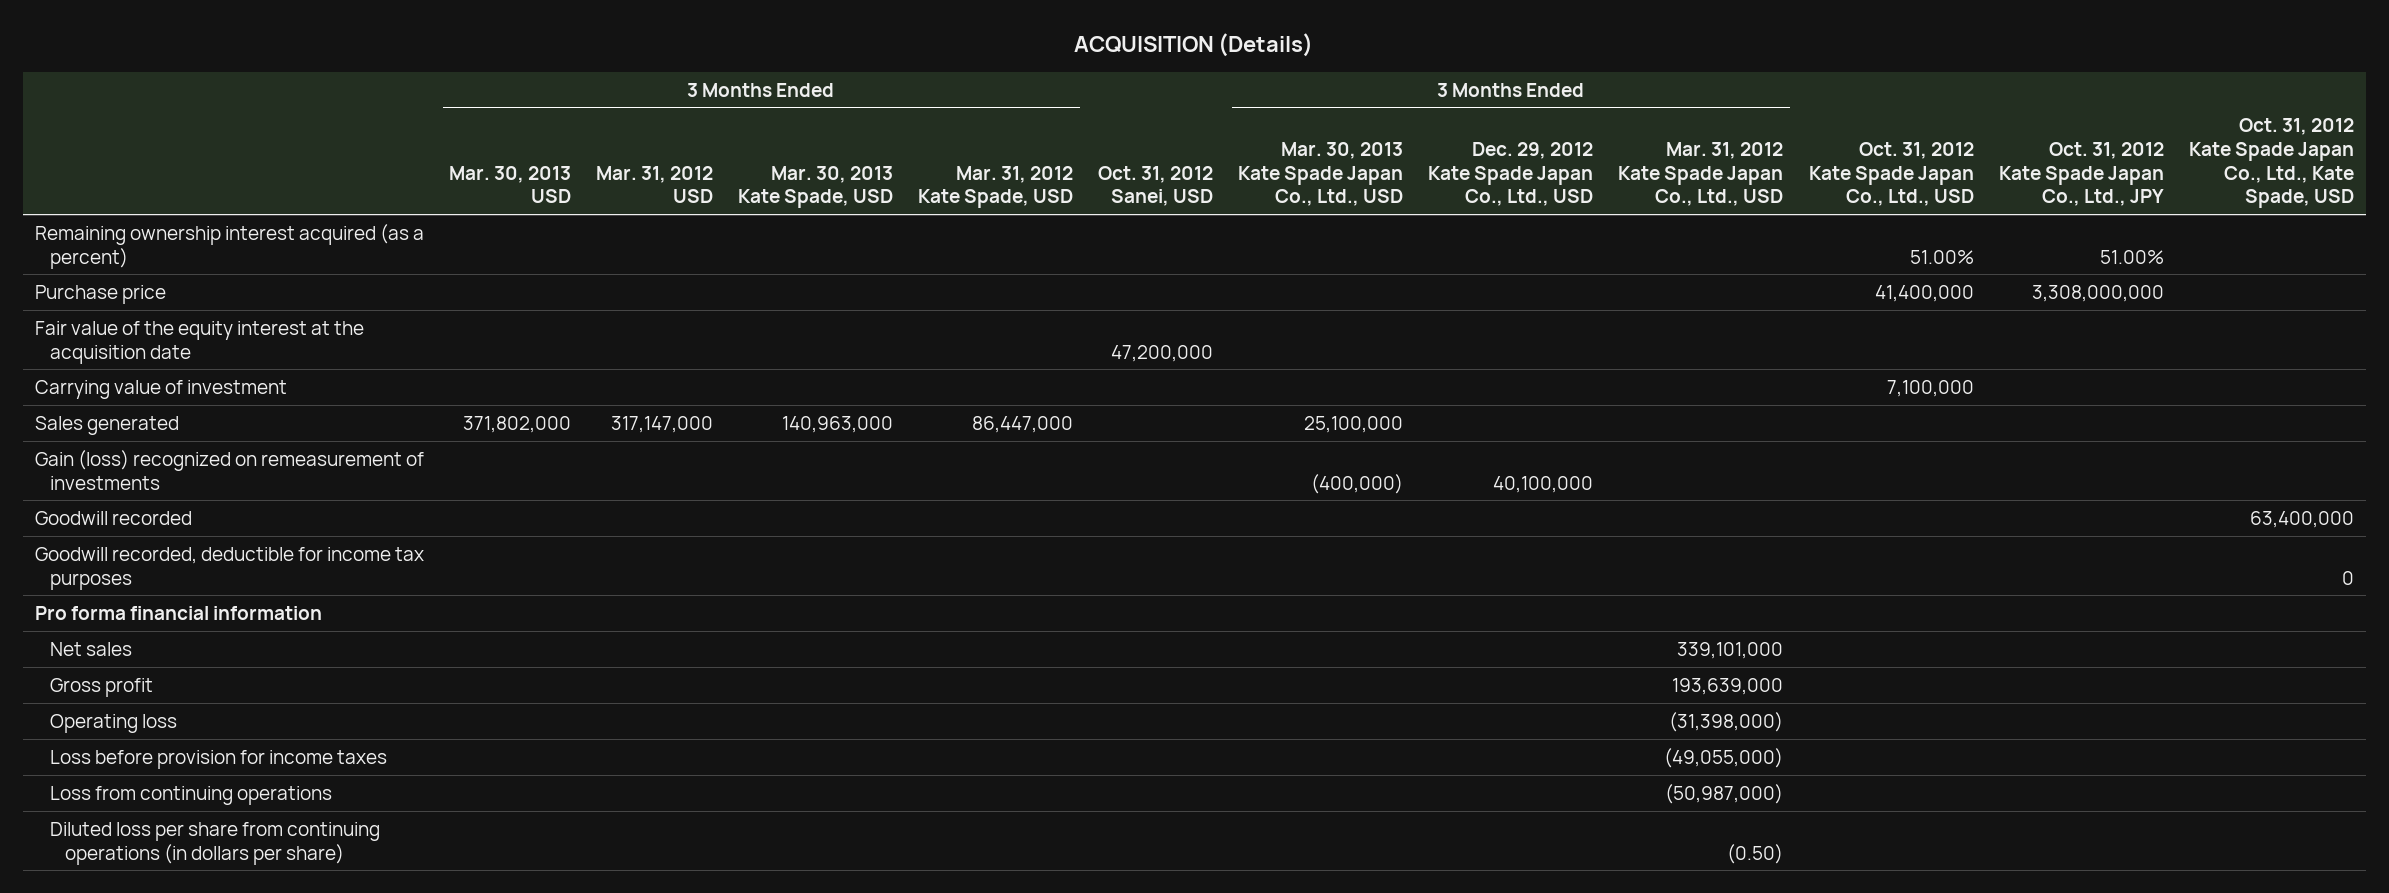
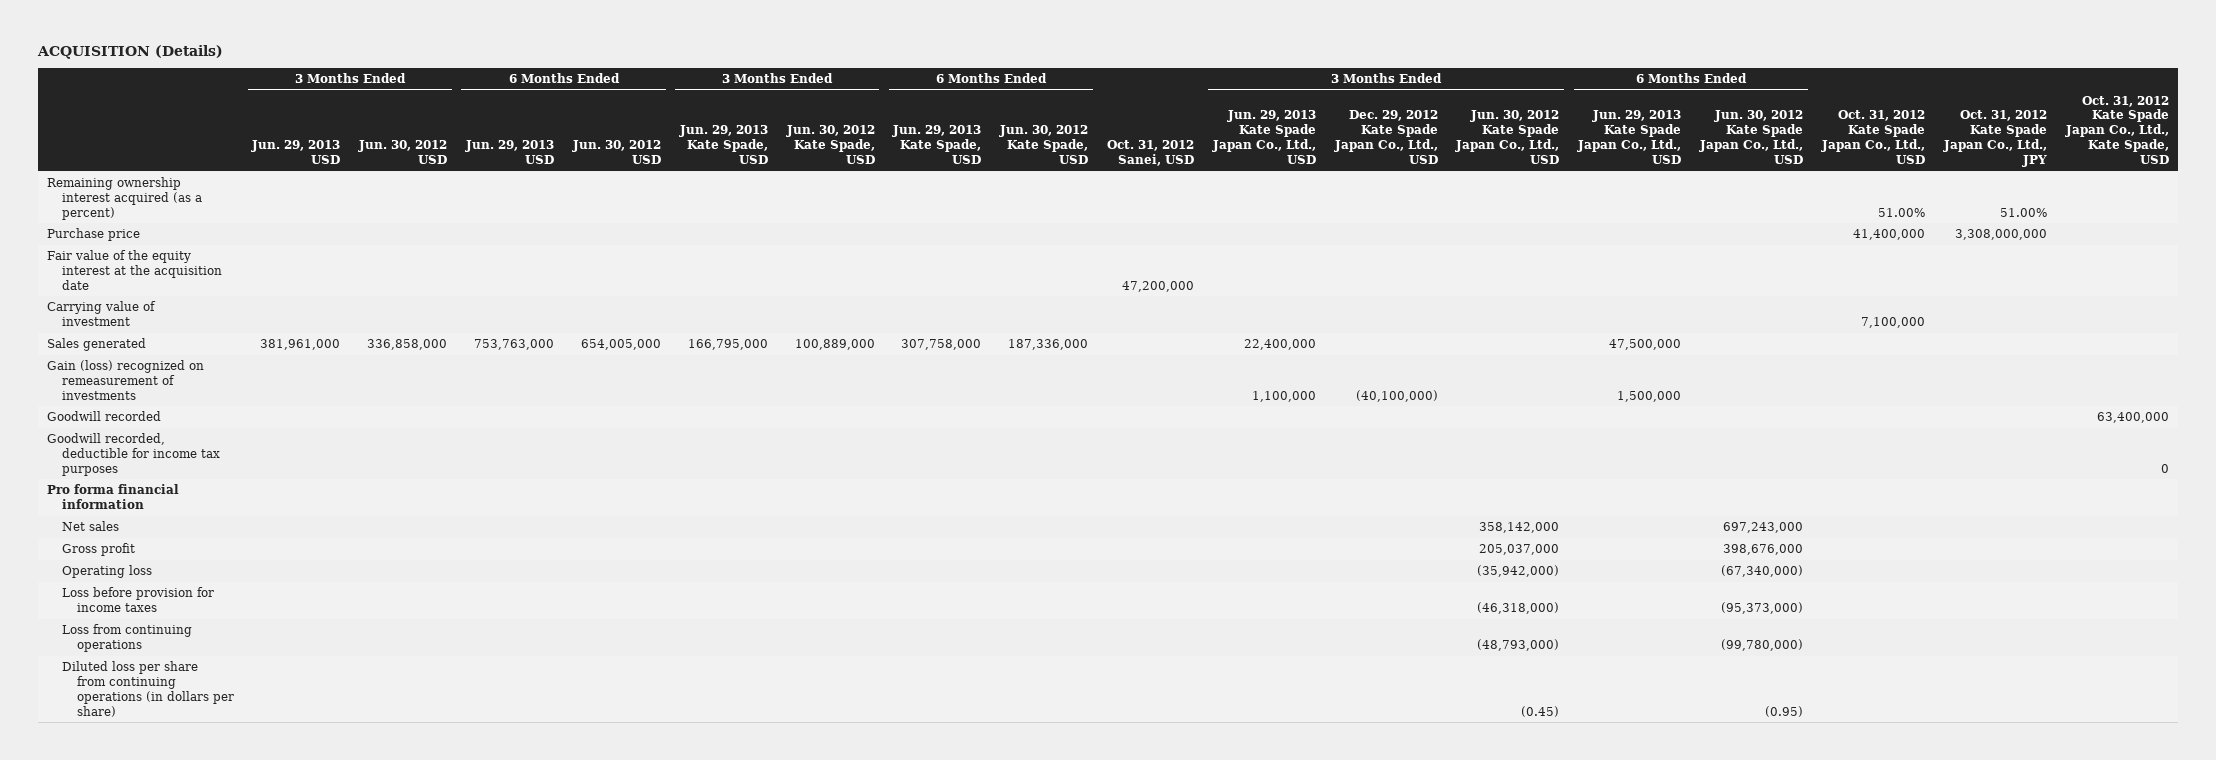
- | 3 Months Ended Mar. 30, 2013 USD | 3 Months Ended Mar. 31, 2012 USD | 3 Months Ended Mar. 30, 2013 Kate Spade, USD | 3 Months Ended Mar. 31, 2012 Kate Spade, USD | Oct. 31, 2012 Sanei, USD | 3 Months Ended Mar. 30, 2013 Kate Spade Japan Co., Ltd., USD | 3 Months Ended Dec. 29, 2012 Kate Spade Japan Co., Ltd., USD | 3 Months Ended Mar. 31, 2012 Kate Spade Japan Co., Ltd., USD | Oct. 31, 2012 Kate Spade Japan Co., Ltd., USD | Oct. 31, 2012 Kate Spade Japan Co., Ltd., JPY | Oct. 31, 2012 Kate Spade Japan Co., Ltd., Kate Spade, USD
+ | 3 Months Ended Jun. 29, 2013 USD | 3 Months Ended Jun. 30, 2012 USD | 6 Months Ended Jun. 29, 2013 USD | 6 Months Ended Jun. 30, 2012 USD | 3 Months Ended Jun. 29, 2013 Kate Spade, USD | 3 Months Ended Jun. 30, 2012 Kate Spade, USD | 6 Months Ended Jun. 29, 2013 Kate Spade, USD | 6 Months Ended Jun. 30, 2012 Kate Spade, USD | Oct. 31, 2012 Sanei, USD | 3 Months Ended Jun. 29, 2013 Kate Spade Japan Co., Ltd., USD | 3 Months Ended Dec. 29, 2012 Kate Spade Japan Co., Ltd., USD | 3 Months Ended Jun. 30, 2012 Kate Spade Japan Co., Ltd., USD | 6 Months Ended Jun. 29, 2013 Kate Spade Japan Co., Ltd., USD | 6 Months Ended Jun. 30, 2012 Kate Spade Japan Co., Ltd., USD | Oct. 31, 2012 Kate Spade Japan Co., Ltd., USD | Oct. 31, 2012 Kate Spade Japan Co., Ltd., JPY | Oct. 31, 2012 Kate Spade Japan Co., Ltd., Kate Spade, USD
- Gain (loss) recognized on remeasurement of investments | | | | | | (400,000) | 40,100,000 | | | |
+ Gain (loss) recognized on remeasurement of investments | | | | | | | | | | 1,100,000 | (40,100,000) | | 1,500,000 | | | |

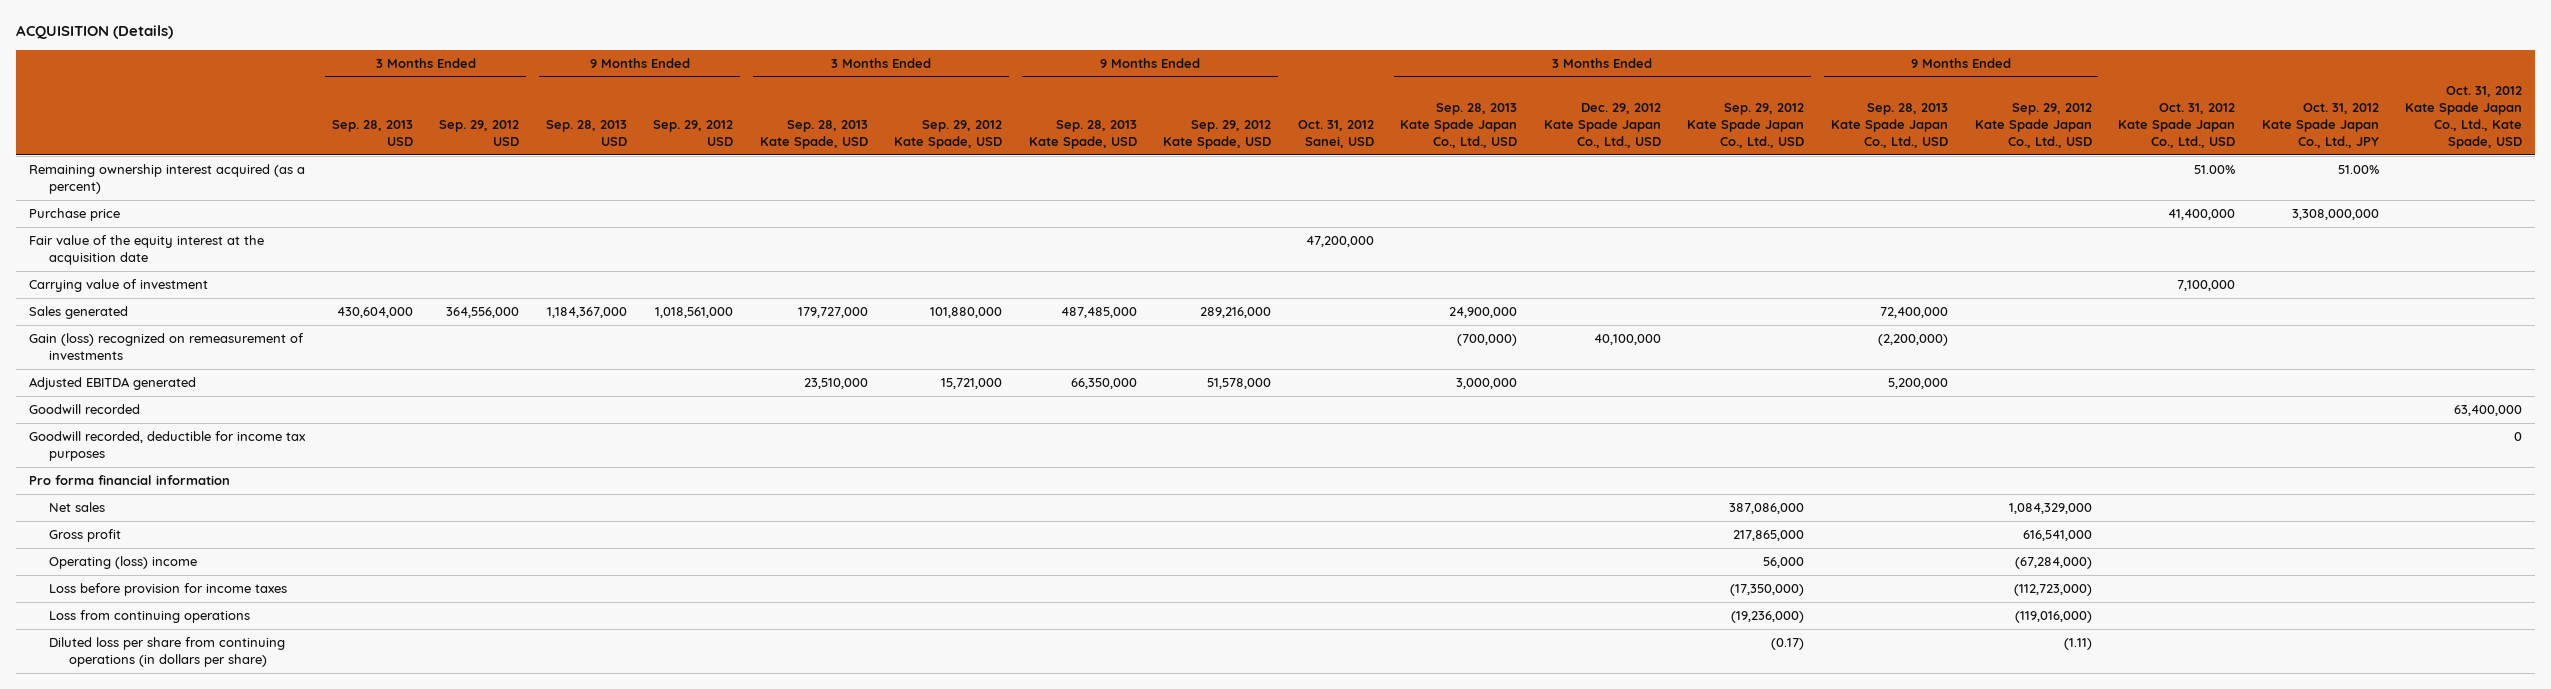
- | 3 Months Ended Jun. 29, 2013 USD | 3 Months Ended Jun. 30, 2012 USD | 6 Months Ended Jun. 29, 2013 USD | 6 Months Ended Jun. 30, 2012 USD | 3 Months Ended Jun. 29, 2013 Kate Spade, USD | 3 Months Ended Jun. 30, 2012 Kate Spade, USD | 6 Months Ended Jun. 29, 2013 Kate Spade, USD | 6 Months Ended Jun. 30, 2012 Kate Spade, USD | Oct. 31, 2012 Sanei, USD | 3 Months Ended Jun. 29, 2013 Kate Spade Japan Co., Ltd., USD | 3 Months Ended Dec. 29, 2012 Kate Spade Japan Co., Ltd., USD | 3 Months Ended Jun. 30, 2012 Kate Spade Japan Co., Ltd., USD | 6 Months Ended Jun. 29, 2013 Kate Spade Japan Co., Ltd., USD | 6 Months Ended Jun. 30, 2012 Kate Spade Japan Co., Ltd., USD | Oct. 31, 2012 Kate Spade Japan Co., Ltd., USD | Oct. 31, 2012 Kate Spade Japan Co., Ltd., JPY | Oct. 31, 2012 Kate Spade Japan Co., Ltd., Kate Spade, USD
+ | 3 Months Ended Sep. 28, 2013 USD | 3 Months Ended Sep. 29, 2012 USD | 9 Months Ended Sep. 28, 2013 USD | 9 Months Ended Sep. 29, 2012 USD | 3 Months Ended Sep. 28, 2013 Kate Spade, USD | 3 Months Ended Sep. 29, 2012 Kate Spade, USD | 9 Months Ended Sep. 28, 2013 Kate Spade, USD | 9 Months Ended Sep. 29, 2012 Kate Spade, USD | Oct. 31, 2012 Sanei, USD | 3 Months Ended Sep. 28, 2013 Kate Spade Japan Co., Ltd., USD | 3 Months Ended Dec. 29, 2012 Kate Spade Japan Co., Ltd., USD | 3 Months Ended Sep. 29, 2012 Kate Spade Japan Co., Ltd., USD | 9 Months Ended Sep. 28, 2013 Kate Spade Japan Co., Ltd., USD | 9 Months Ended Sep. 29, 2012 Kate Spade Japan Co., Ltd., USD | Oct. 31, 2012 Kate Spade Japan Co., Ltd., USD | Oct. 31, 2012 Kate Spade Japan Co., Ltd., JPY | Oct. 31, 2012 Kate Spade Japan Co., Ltd., Kate Spade, USD
- Gain (loss) recognized on remeasurement of investments | | | | | | | | | | 1,100,000 | (40,100,000) | | 1,500,000 | | | |
+ Gain (loss) recognized on remeasurement of investments | | | | | | | | | | (700,000) | 40,100,000 | | (2,200,000) | | | |
+ Adjusted EBITDA generated | | | | | 23,510,000 | 15,721,000 | 66,350,000 | 51,578,000 | | 3,000,000 | | | 5,200,000 | | | |
- Operating loss | | | | | | | | | | | | (35,942,000) | | (67,340,000) | | |
+ Operating (loss) income | | | | | | | | | | | | 56,000 | | (67,284,000) | | |

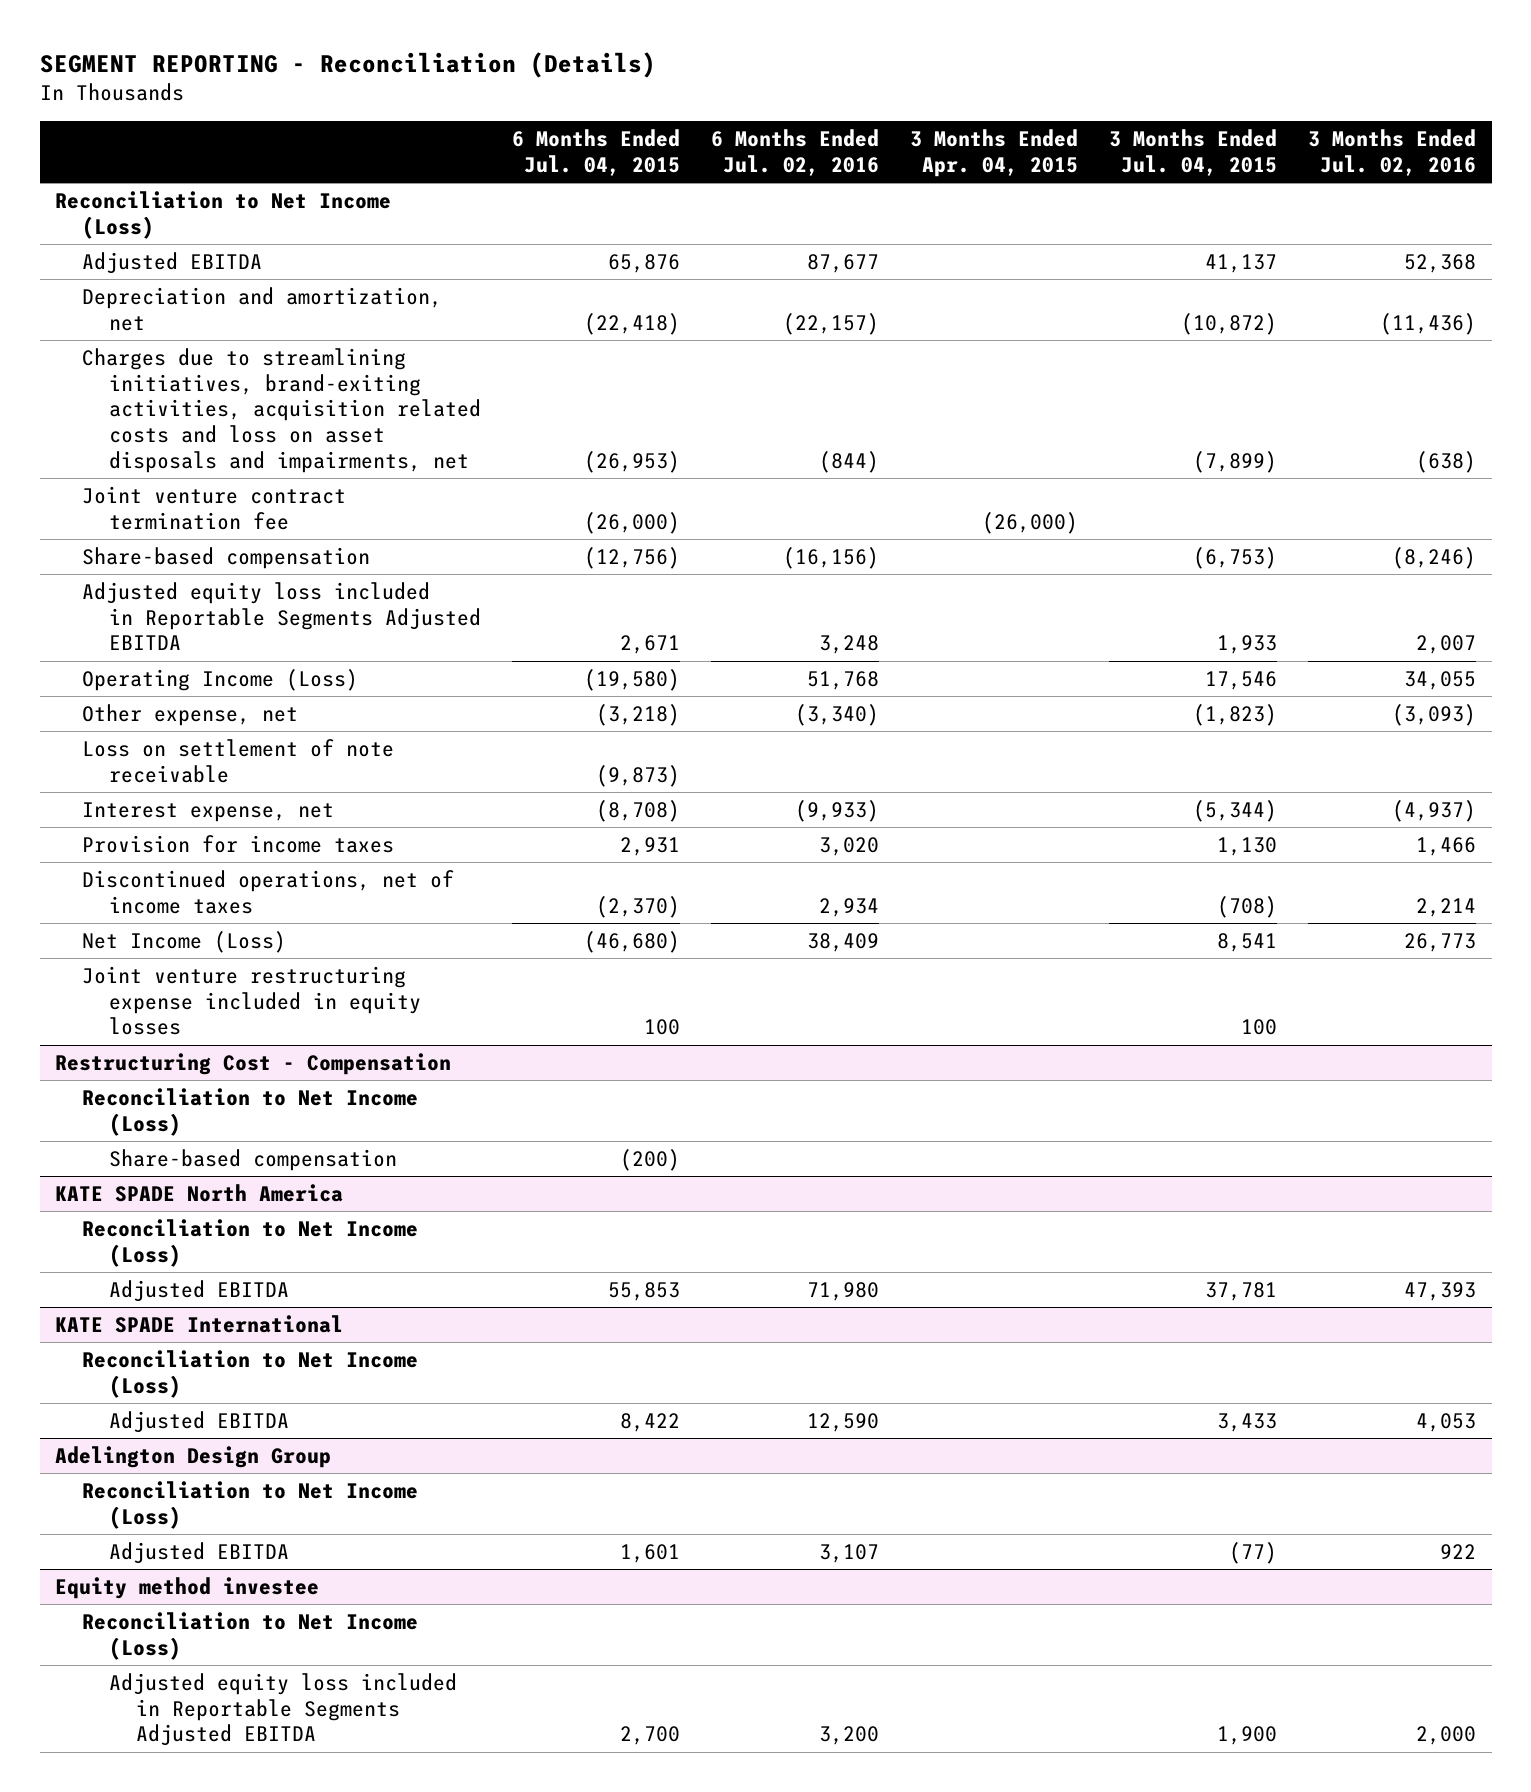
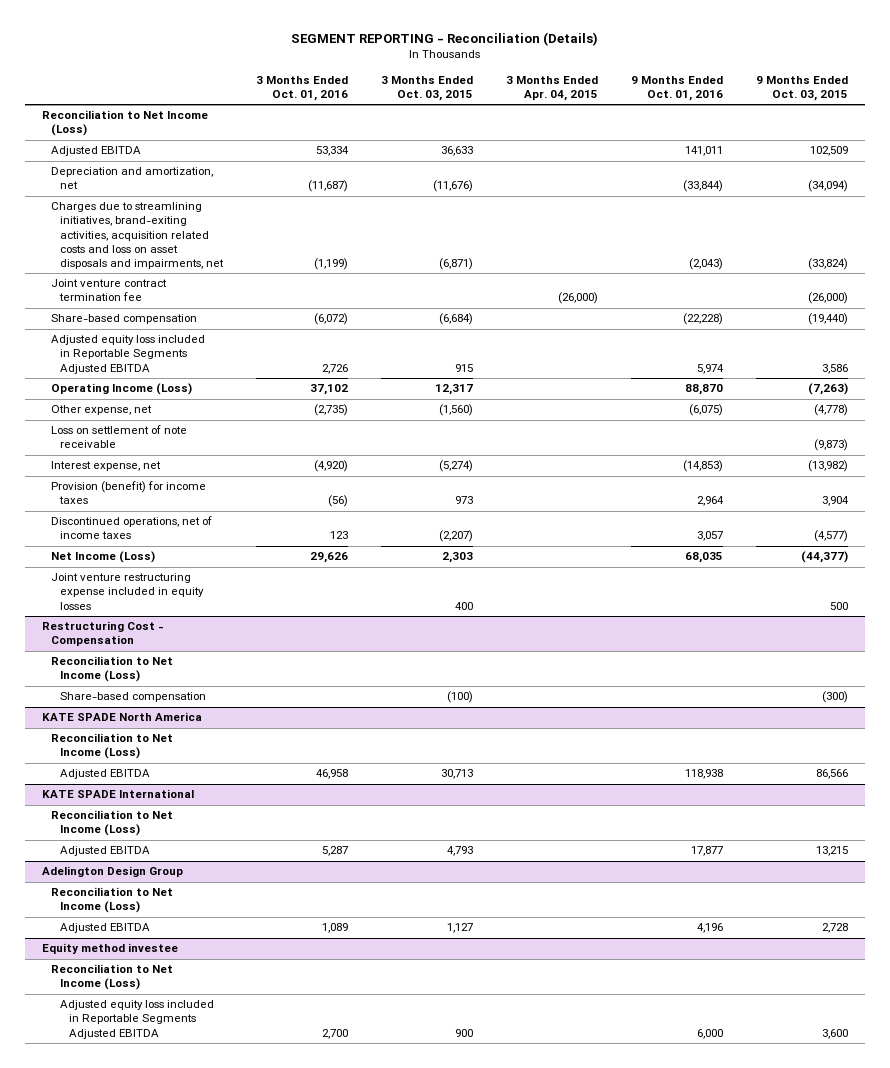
- | 6 Months Ended Jul. 04, 2015 | 6 Months Ended Jul. 02, 2016 | 3 Months Ended Apr. 04, 2015 | 3 Months Ended Jul. 04, 2015 | 3 Months Ended Jul. 02, 2016
+ | 3 Months Ended Oct. 01, 2016 | 3 Months Ended Oct. 03, 2015 | 3 Months Ended Apr. 04, 2015 | 9 Months Ended Oct. 01, 2016 | 9 Months Ended Oct. 03, 2015
- Provision for income taxes | 2,931 | 3,020 | | 1,130 | 1,466
+ Provision (benefit) for income taxes | (56) | 973 | | 2,964 | 3,904

